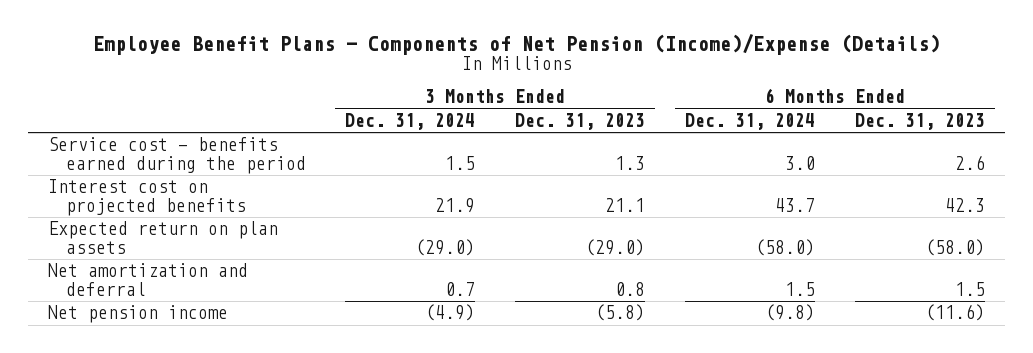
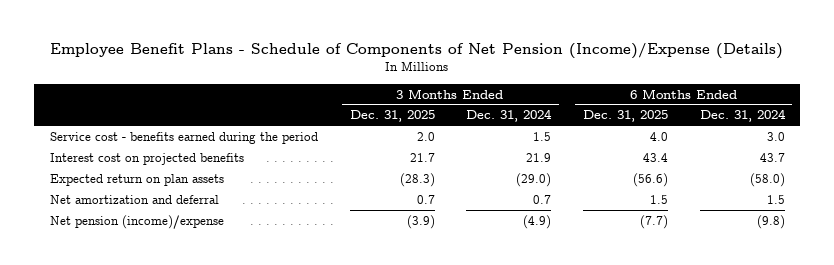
- Employee Benefit Plans - Components of Net Pension (Income)/Expense (Details)
+ Employee Benefit Plans - Schedule of Components of Net Pension (Income)/Expense (Details)
- | 3 Months Ended Dec. 31, 2024 | 3 Months Ended Dec. 31, 2023 | 6 Months Ended Dec. 31, 2024 | 6 Months Ended Dec. 31, 2023
+ | 3 Months Ended Dec. 31, 2025 | 3 Months Ended Dec. 31, 2024 | 6 Months Ended Dec. 31, 2025 | 6 Months Ended Dec. 31, 2024
- Net pension income | (4.9) | (5.8) | (9.8) | (11.6)
+ Net pension (income)/expense | (3.9) | (4.9) | (7.7) | (9.8)

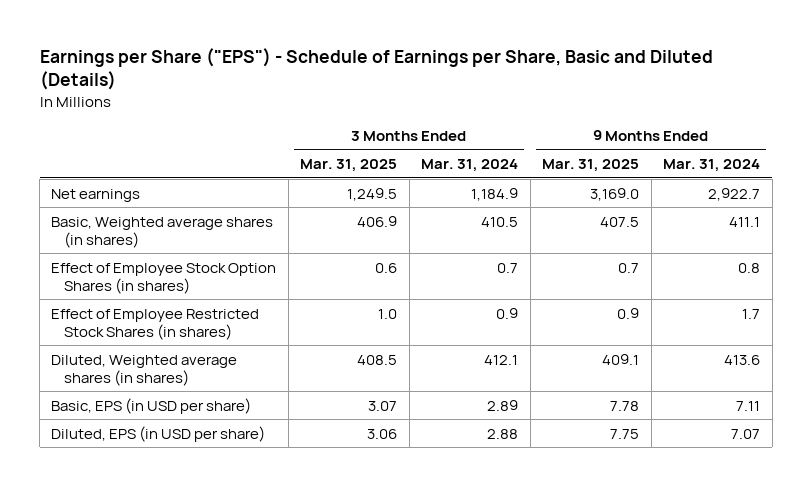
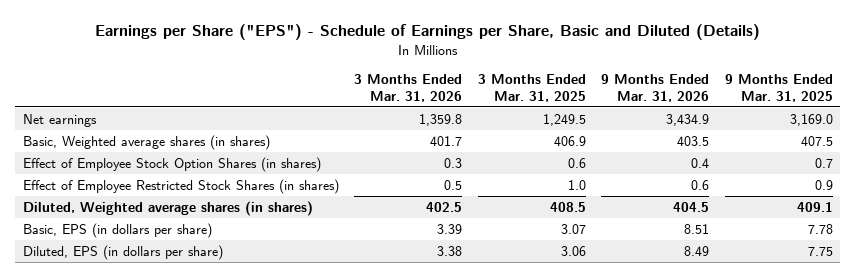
- | 3 Months Ended Mar. 31, 2025 | 3 Months Ended Mar. 31, 2024 | 9 Months Ended Mar. 31, 2025 | 9 Months Ended Mar. 31, 2024
+ | 3 Months Ended Mar. 31, 2026 | 3 Months Ended Mar. 31, 2025 | 9 Months Ended Mar. 31, 2026 | 9 Months Ended Mar. 31, 2025
- Basic, EPS (in USD per share) | 3.07 | 2.89 | 7.78 | 7.11
- Diluted, EPS (in USD per share) | 3.06 | 2.88 | 7.75 | 7.07
+ Basic, EPS (in dollars per share) | 3.39 | 3.07 | 8.51 | 7.78
+ Diluted, EPS (in dollars per share) | 3.38 | 3.06 | 8.49 | 7.75

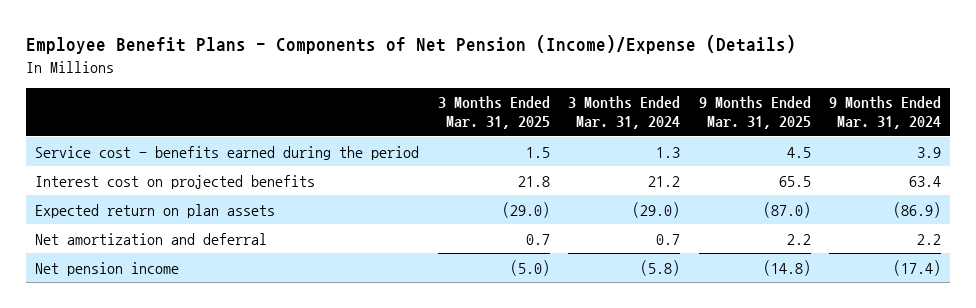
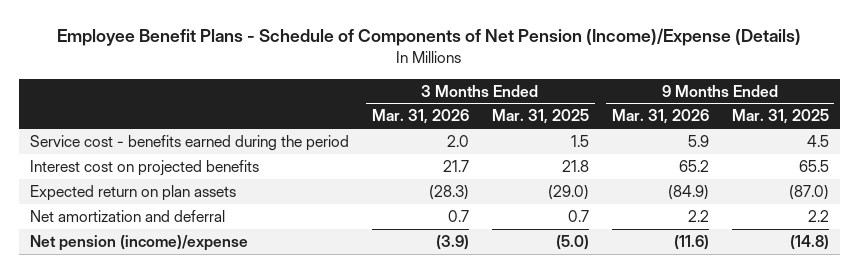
- Employee Benefit Plans - Components of Net Pension (Income)/Expense (Details)
+ Employee Benefit Plans - Schedule of Components of Net Pension (Income)/Expense (Details)
- | 3 Months Ended Mar. 31, 2025 | 3 Months Ended Mar. 31, 2024 | 9 Months Ended Mar. 31, 2025 | 9 Months Ended Mar. 31, 2024
+ | 3 Months Ended Mar. 31, 2026 | 3 Months Ended Mar. 31, 2025 | 9 Months Ended Mar. 31, 2026 | 9 Months Ended Mar. 31, 2025
- Net pension income | (5.0) | (5.8) | (14.8) | (17.4)
+ Net pension (income)/expense | (3.9) | (5.0) | (11.6) | (14.8)

